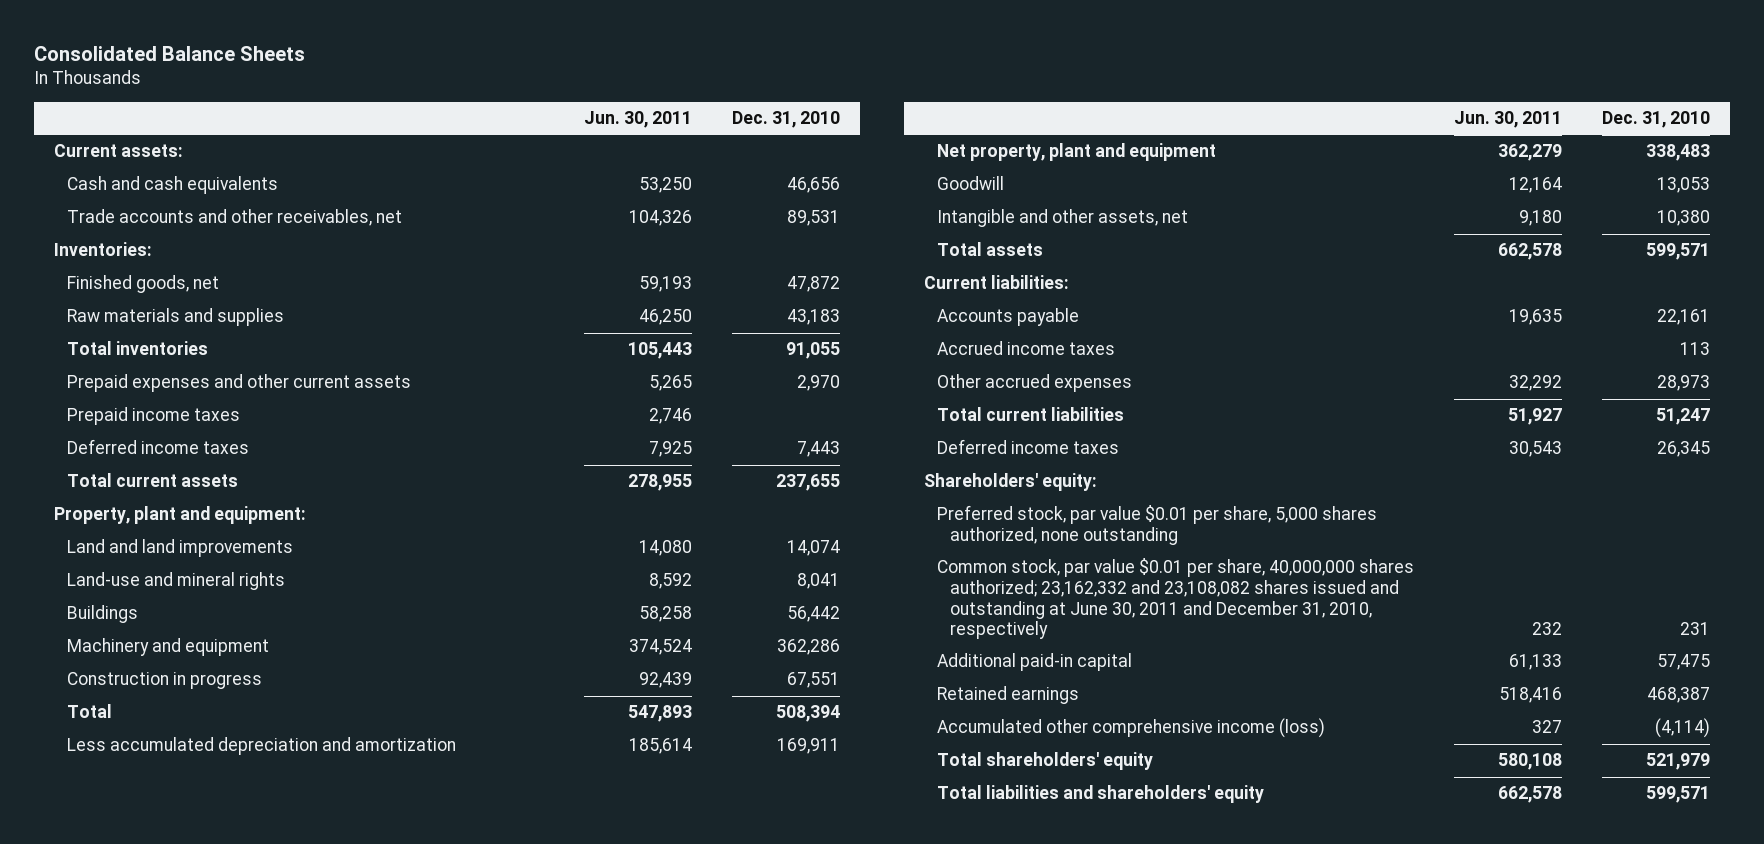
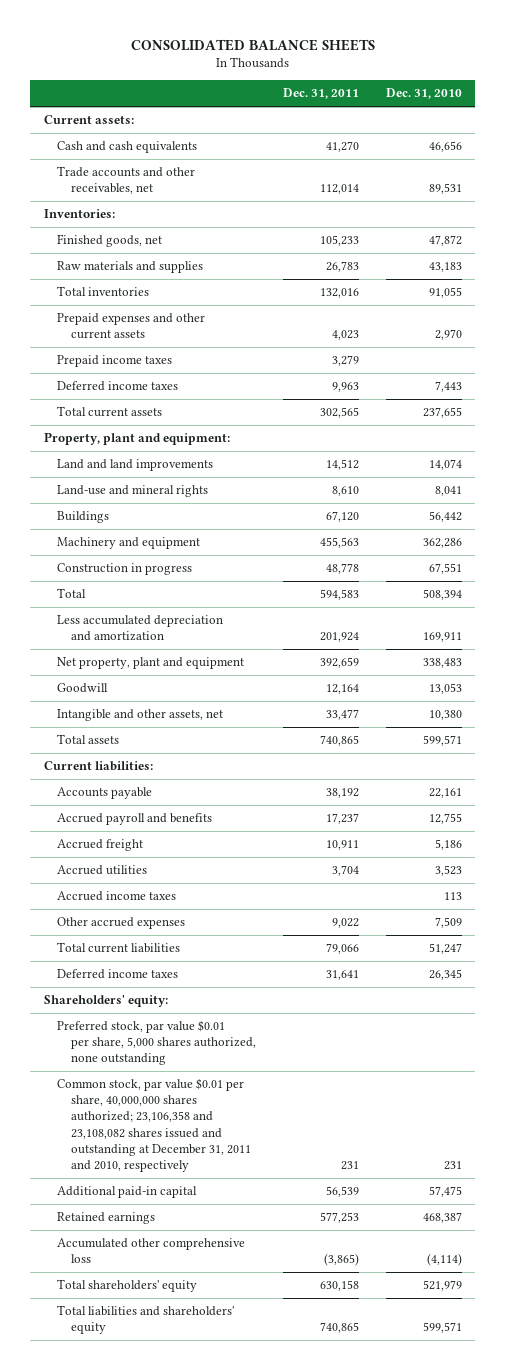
- Consolidated Balance Sheets
+ CONSOLIDATED BALANCE SHEETS
- | Jun. 30, 2011 | Dec. 31, 2010
+ | Dec. 31, 2011 | Dec. 31, 2010
+ Accrued payroll and benefits | 17,237 | 12,755
+ Accrued freight | 10,911 | 5,186
+ Accrued utilities | 3,704 | 3,523
- Other accrued expenses | 32,292 | 28,973
+ Other accrued expenses | 9,022 | 7,509
- Common stock, par value $0.01 per share, 40,000,000 shares authorized; 23,162,332 and 23,108,082 shares issued and outstanding at June 30, 2011 and December 31, 2010, respectively | 232 | 231
+ Common stock, par value $0.01 per share, 40,000,000 shares authorized; 23,106,358 and 23,108,082 shares issued and outstanding at December 31, 2011 and 2010, respectively | 231 | 231
- Accumulated other comprehensive income (loss) | 327 | (4,114)
+ Accumulated other comprehensive loss | (3,865) | (4,114)

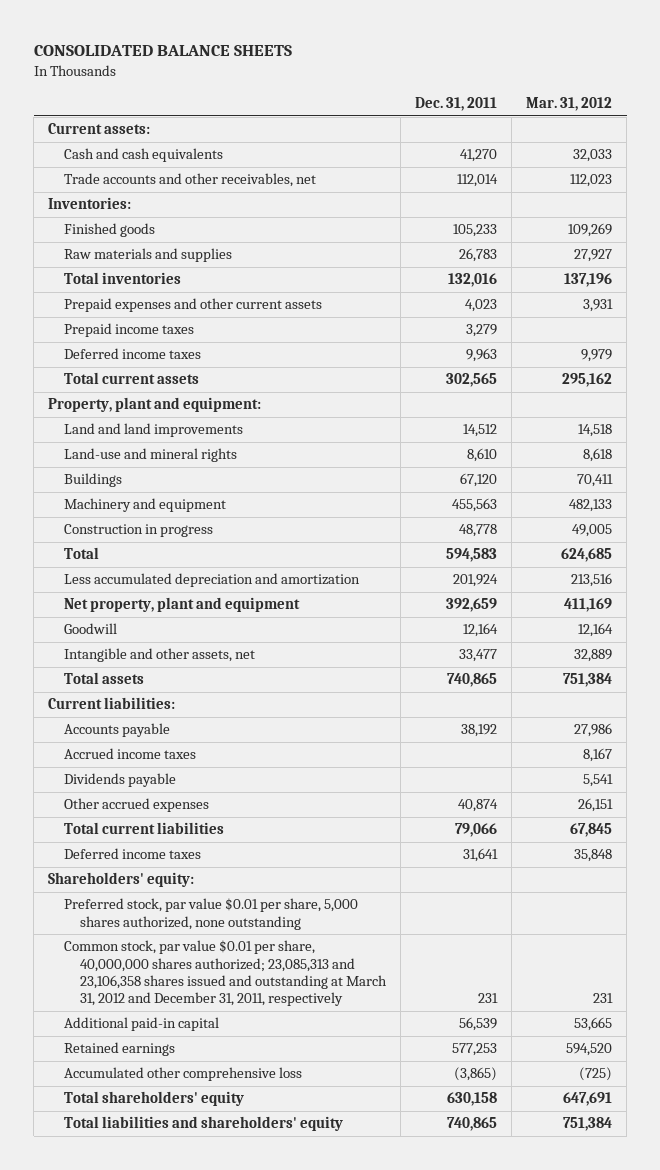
- | Dec. 31, 2011 | Dec. 31, 2010
+ | Dec. 31, 2011 | Mar. 31, 2012
- Finished goods, net | 105,233 | 47,872
+ Finished goods | 105,233 | 109,269
- Accrued payroll and benefits | 17,237 | 12,755
- Accrued freight | 10,911 | 5,186
- Accrued utilities | 3,704 | 3,523
- Other accrued expenses | 9,022 | 7,509
+ Dividends payable | | 5,541
+ Other accrued expenses | 40,874 | 26,151
- Common stock, par value $0.01 per share, 40,000,000 shares authorized; 23,106,358 and 23,108,082 shares issued and outstanding at December 31, 2011 and 2010, respectively | 231 | 231
+ Common stock, par value $0.01 per share, 40,000,000 shares authorized; 23,085,313 and 23,106,358 shares issued and outstanding at March 31, 2012 and December 31, 2011, respectively | 231 | 231

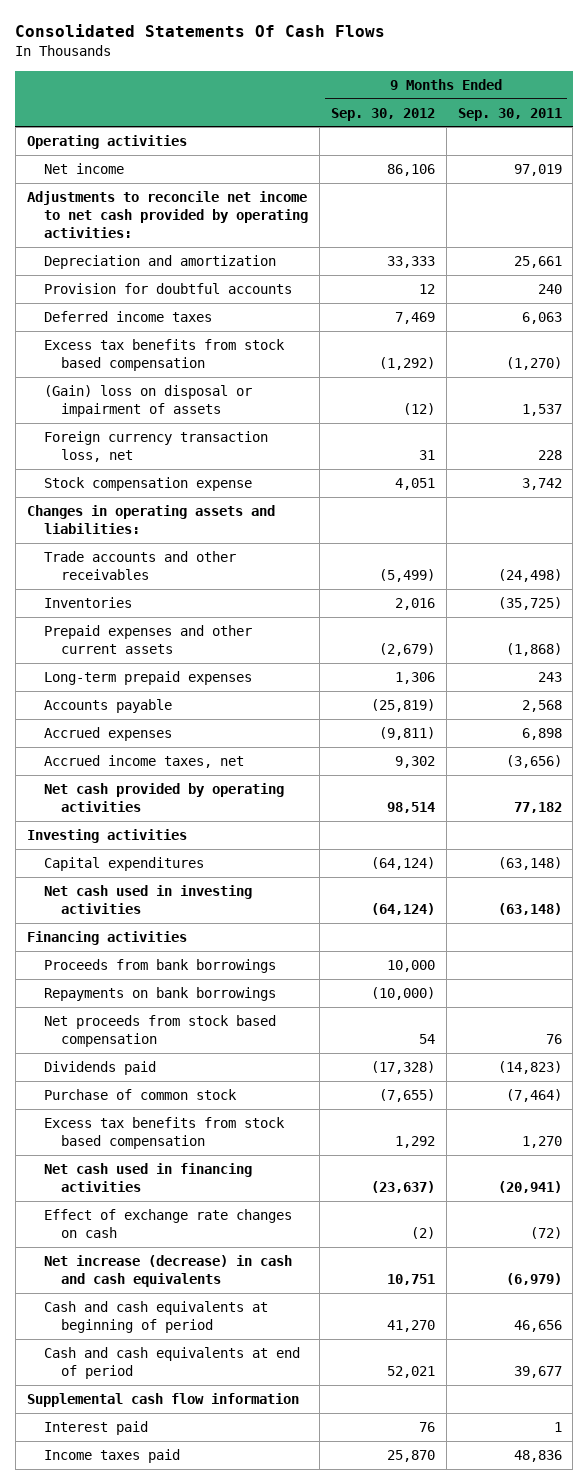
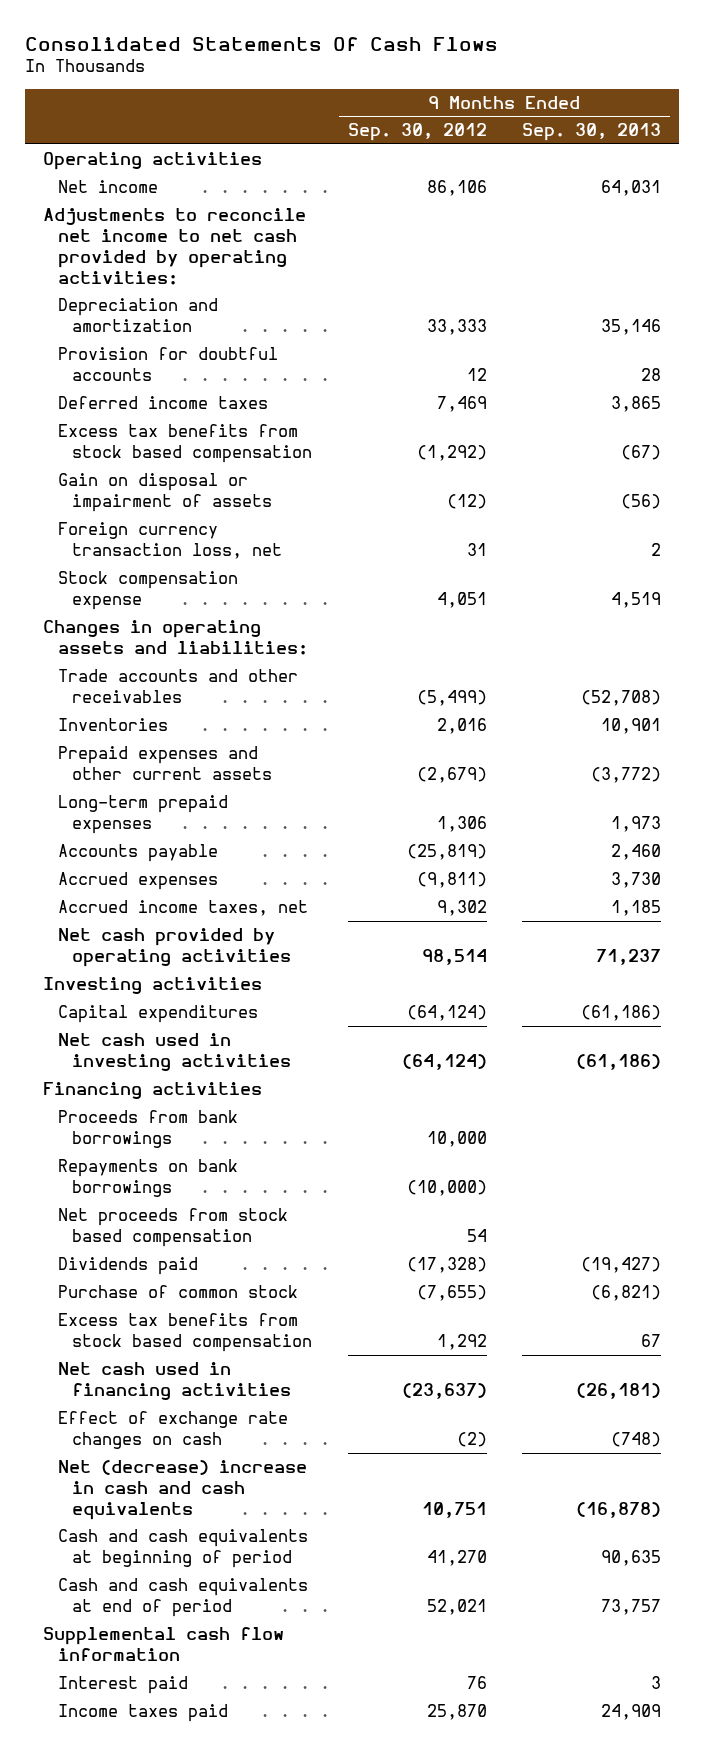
- | 9 Months Ended Sep. 30, 2012 | 9 Months Ended Sep. 30, 2011
+ | 9 Months Ended Sep. 30, 2012 | 9 Months Ended Sep. 30, 2013
- (Gain) loss on disposal or impairment of assets | (12) | 1,537
+ Gain on disposal or impairment of assets | (12) | (56)
- Net increase (decrease) in cash and cash equivalents | 10,751 | (6,979)
+ Net (decrease) increase in cash and cash equivalents | 10,751 | (16,878)

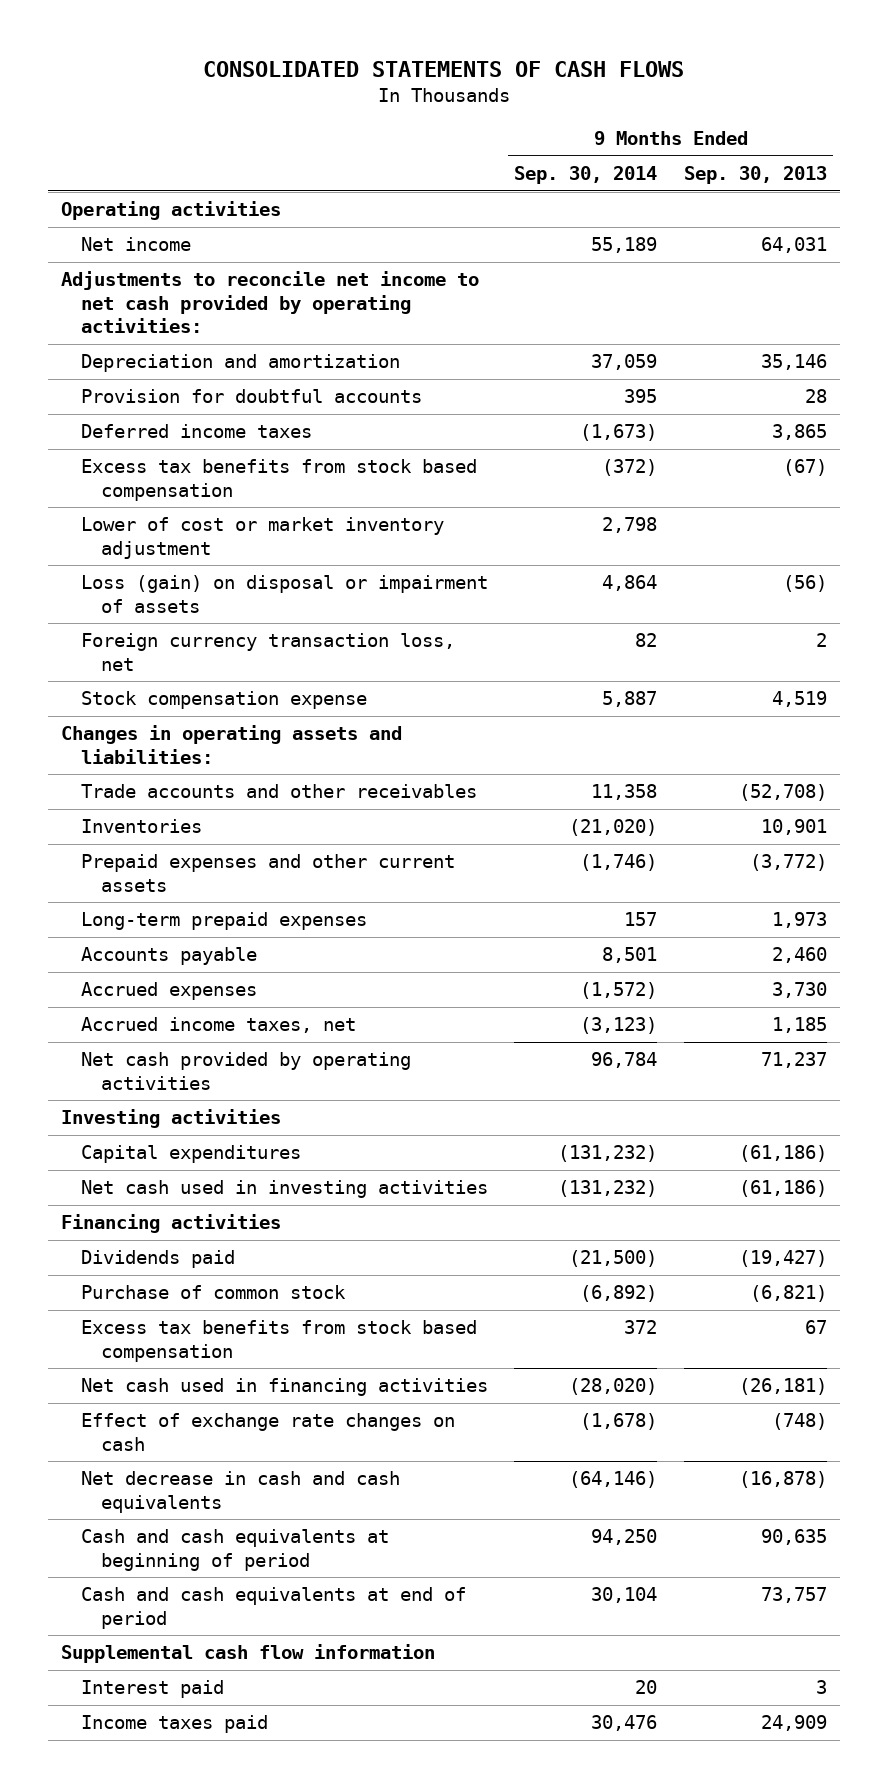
- Consolidated Statements Of Cash Flows
+ CONSOLIDATED STATEMENTS OF CASH FLOWS
- | 9 Months Ended Sep. 30, 2012 | 9 Months Ended Sep. 30, 2013
+ | 9 Months Ended Sep. 30, 2014 | 9 Months Ended Sep. 30, 2013
- Gain on disposal or impairment of assets | (12) | (56)
+ Lower of cost or market inventory adjustment | 2,798 |
+ Loss (gain) on disposal or impairment of assets | 4,864 | (56)
- Proceeds from bank borrowings | 10,000 |
- Repayments on bank borrowings | (10,000) |
- Net proceeds from stock based compensation | 54 |
- Net (decrease) increase in cash and cash equivalents | 10,751 | (16,878)
+ Net decrease in cash and cash equivalents | (64,146) | (16,878)

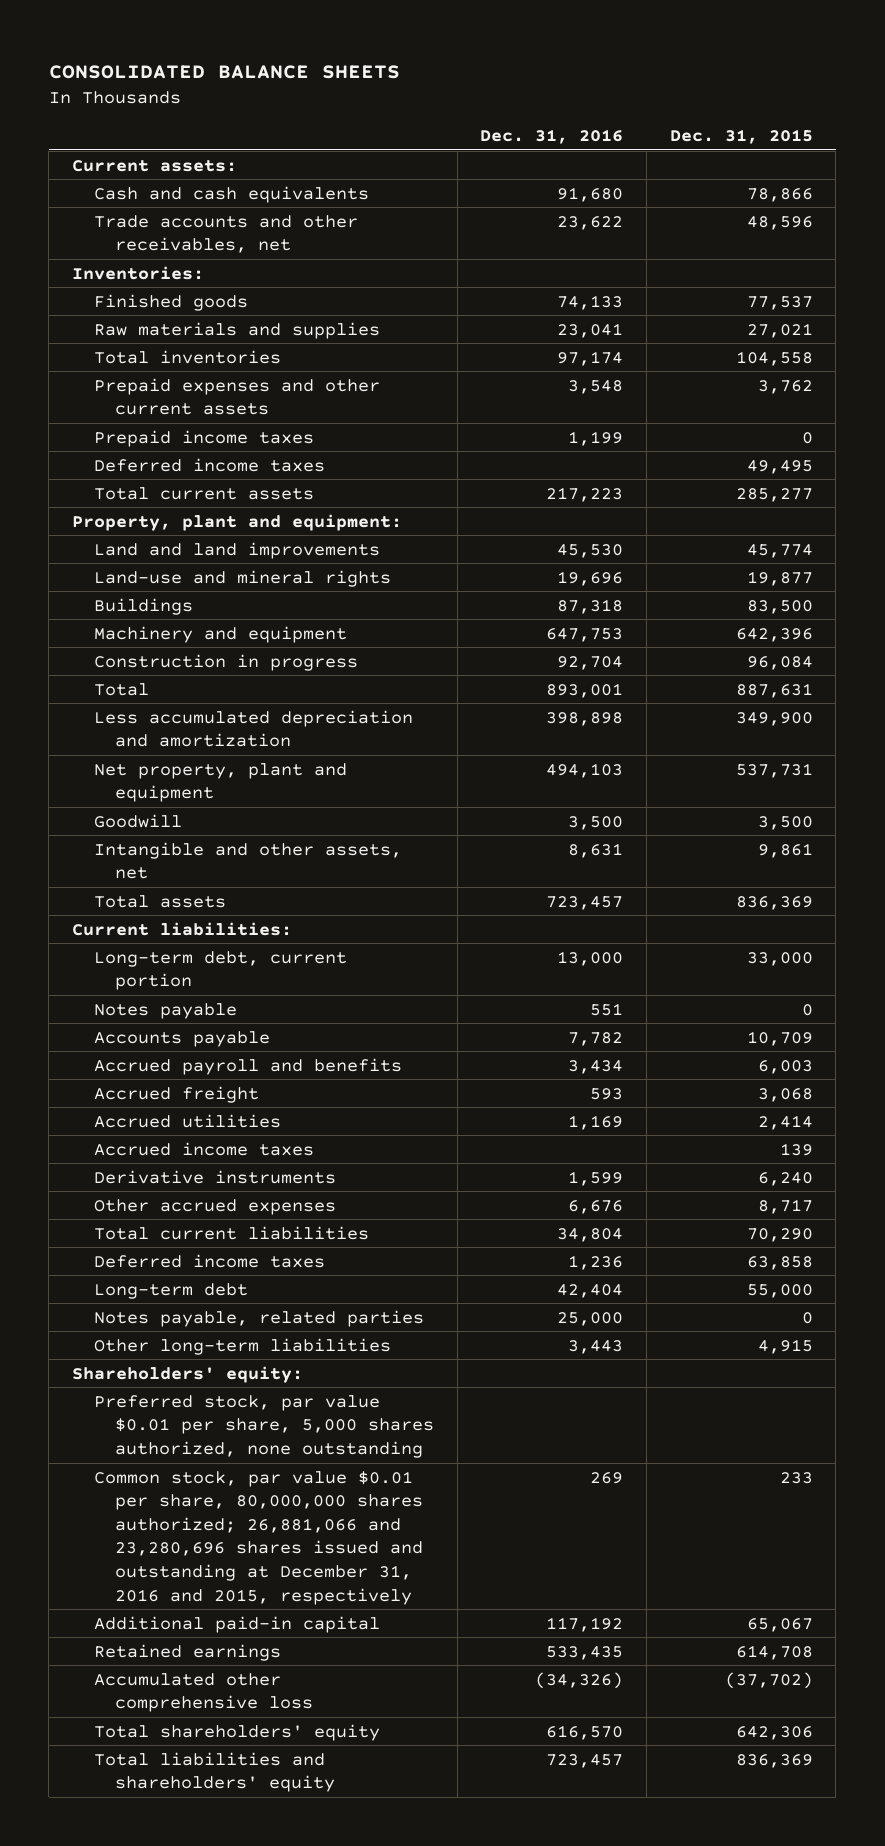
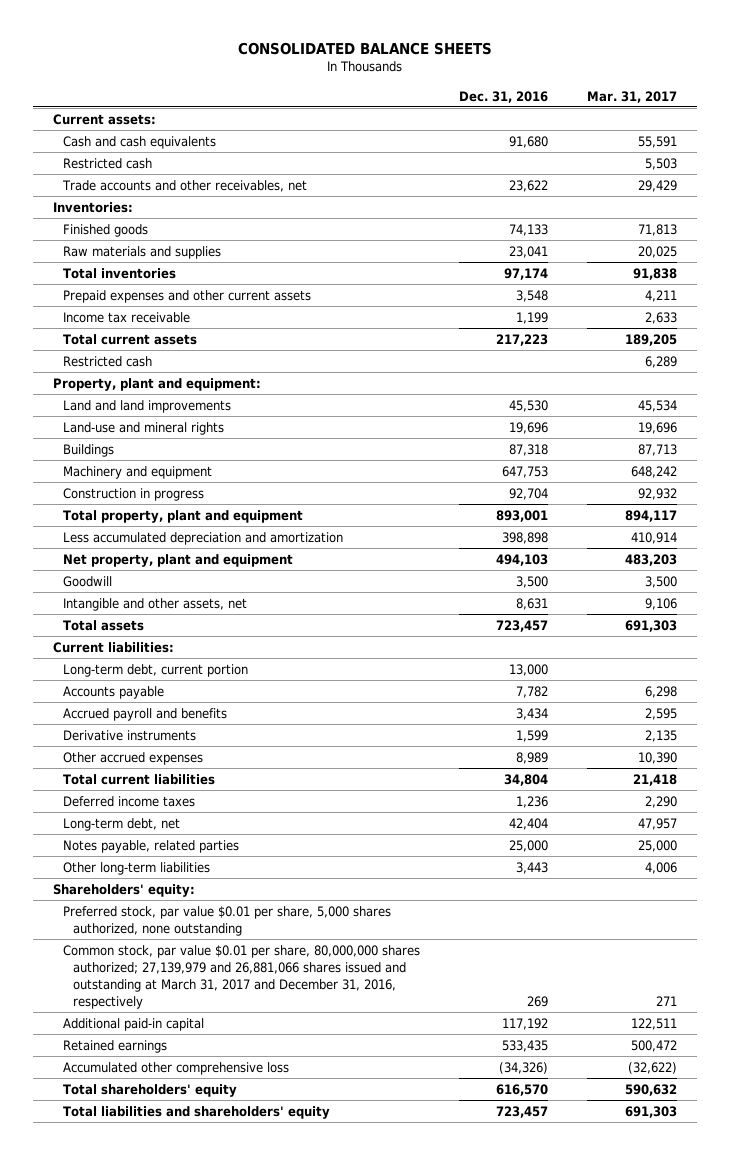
- | Dec. 31, 2016 | Dec. 31, 2015
+ | Dec. 31, 2016 | Mar. 31, 2017
+ Restricted cash | | 5,503
- Prepaid income taxes | 1,199 | 0
- Deferred income taxes | | 49,495
+ Income tax receivable | 1,199 | 2,633
+ Restricted cash | | 6,289
- Total | 893,001 | 887,631
+ Total property, plant and equipment | 893,001 | 894,117
- Notes payable | 551 | 0
- Accrued freight | 593 | 3,068
- Accrued utilities | 1,169 | 2,414
- Accrued income taxes | | 139
- Other accrued expenses | 6,676 | 8,717
+ Other accrued expenses | 8,989 | 10,390
- Long-term debt | 42,404 | 55,000
+ Long-term debt, net | 42,404 | 47,957
- Common stock, par value $0.01 per share, 80,000,000 shares authorized; 26,881,066 and 23,280,696 shares issued and outstanding at December 31, 2016 and 2015, respectively | 269 | 233
+ Common stock, par value $0.01 per share, 80,000,000 shares authorized; 27,139,979 and 26,881,066 shares issued and outstanding at March 31, 2017 and December 31, 2016, respectively | 269 | 271

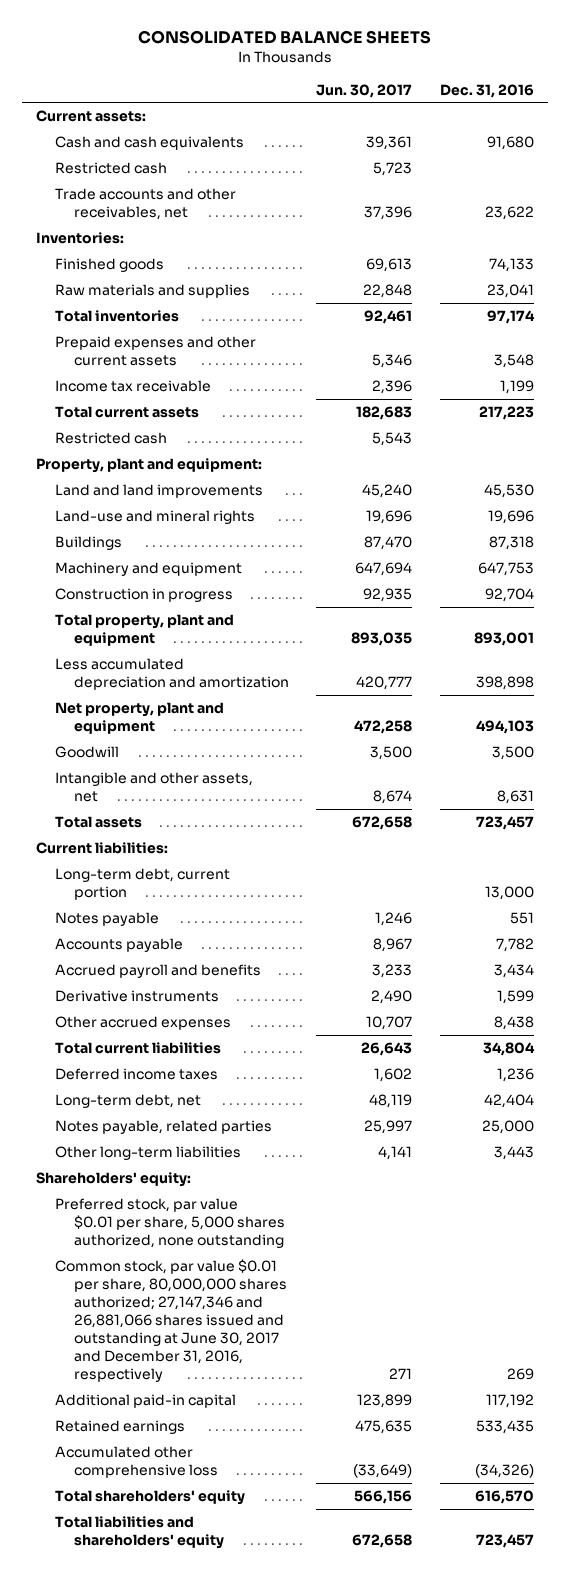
- | Dec. 31, 2016 | Mar. 31, 2017
+ | Jun. 30, 2017 | Dec. 31, 2016
+ Notes payable | 1,246 | 551
- Other accrued expenses | 8,989 | 10,390
+ Other accrued expenses | 10,707 | 8,438
- Common stock, par value $0.01 per share, 80,000,000 shares authorized; 27,139,979 and 26,881,066 shares issued and outstanding at March 31, 2017 and December 31, 2016, respectively | 269 | 271
+ Common stock, par value $0.01 per share, 80,000,000 shares authorized; 27,147,346 and 26,881,066 shares issued and outstanding at June 30, 2017 and December 31, 2016, respectively | 271 | 269

